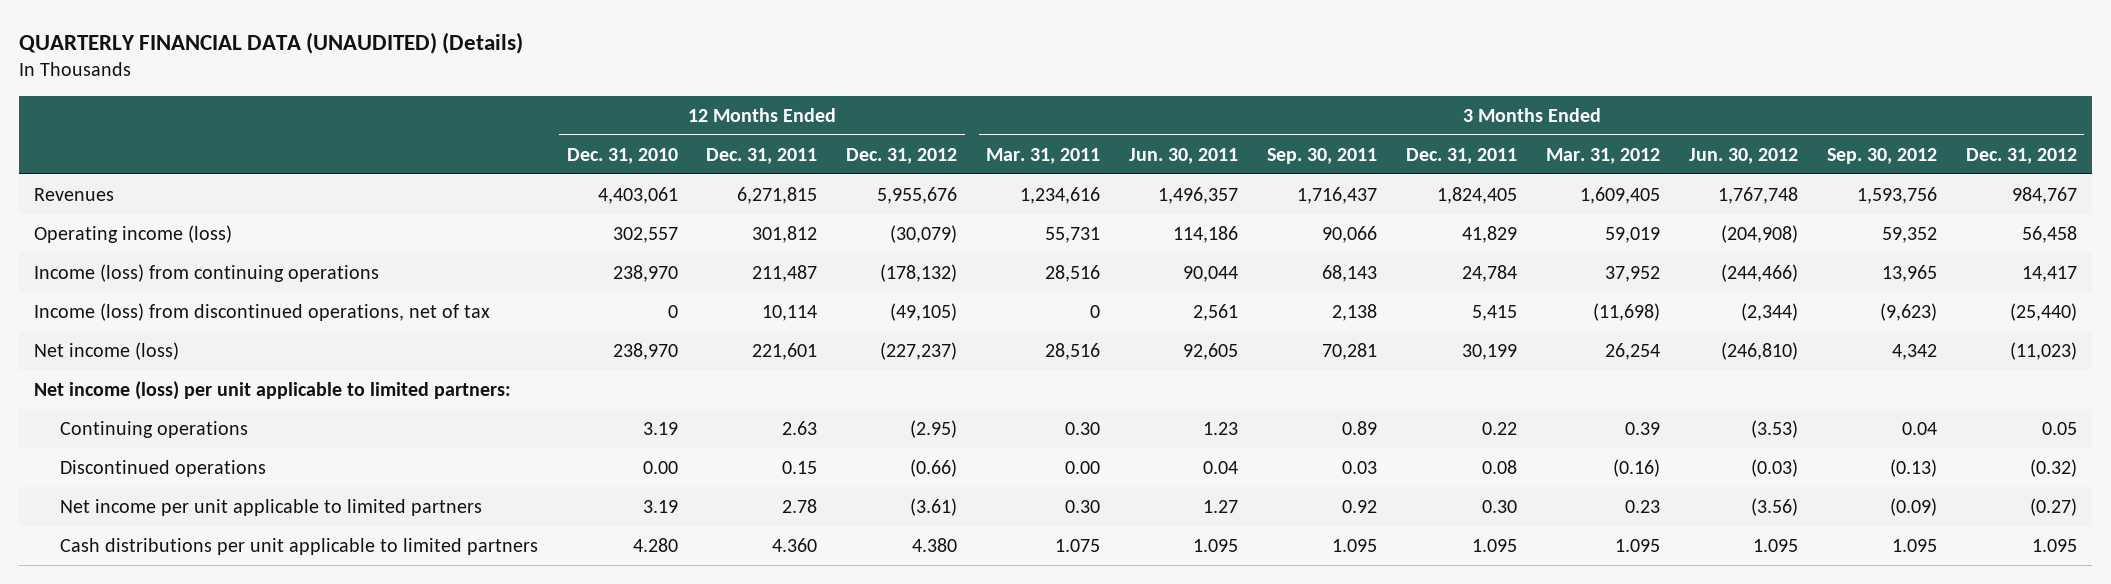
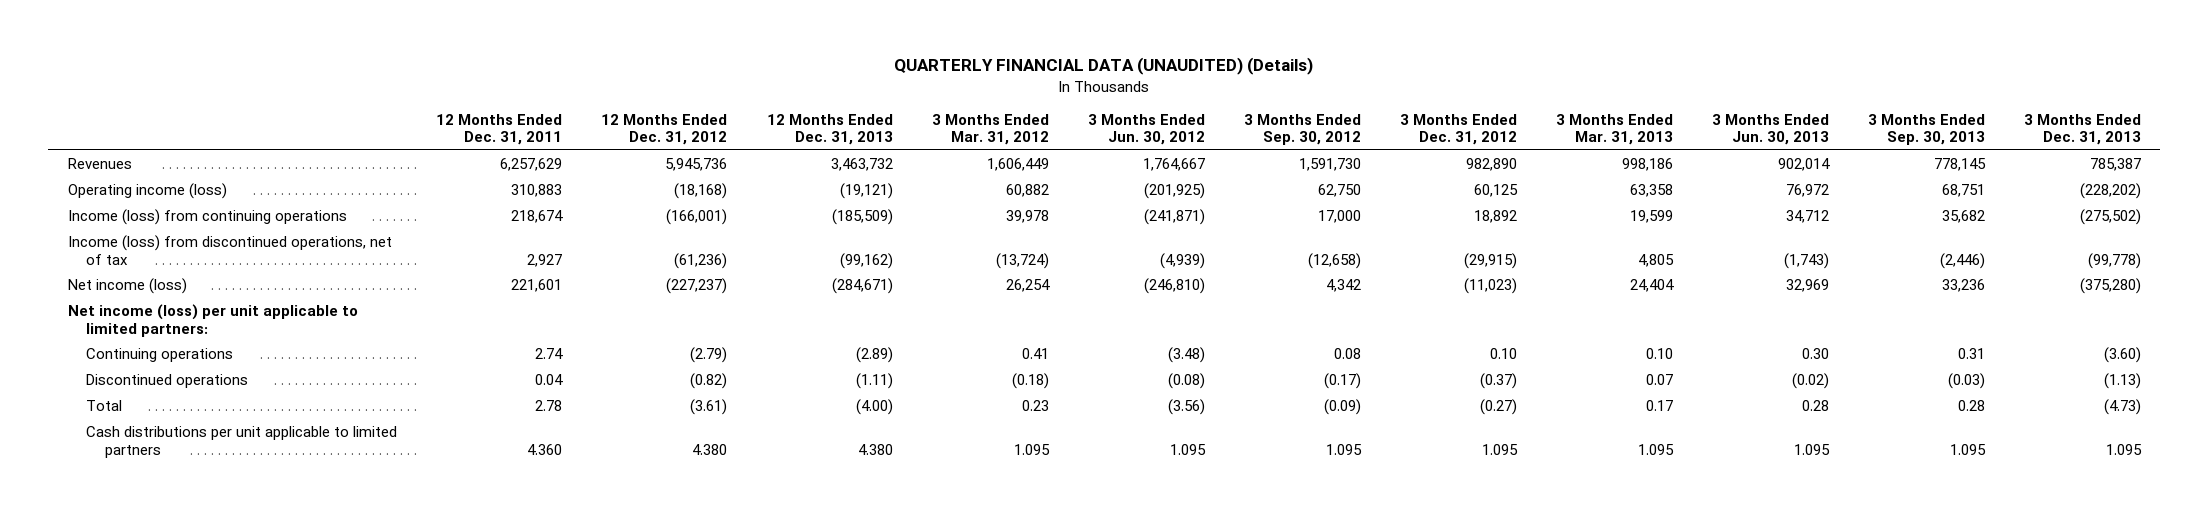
- | 12 Months Ended Dec. 31, 2010 | 12 Months Ended Dec. 31, 2011 | 12 Months Ended Dec. 31, 2012 | 3 Months Ended Mar. 31, 2011 | 3 Months Ended Jun. 30, 2011 | 3 Months Ended Sep. 30, 2011 | 3 Months Ended Dec. 31, 2011 | 3 Months Ended Mar. 31, 2012 | 3 Months Ended Jun. 30, 2012 | 3 Months Ended Sep. 30, 2012 | 3 Months Ended Dec. 31, 2012
+ | 12 Months Ended Dec. 31, 2011 | 12 Months Ended Dec. 31, 2012 | 12 Months Ended Dec. 31, 2013 | 3 Months Ended Mar. 31, 2012 | 3 Months Ended Jun. 30, 2012 | 3 Months Ended Sep. 30, 2012 | 3 Months Ended Dec. 31, 2012 | 3 Months Ended Mar. 31, 2013 | 3 Months Ended Jun. 30, 2013 | 3 Months Ended Sep. 30, 2013 | 3 Months Ended Dec. 31, 2013
- Revenues | 4,403,061 | 6,271,815 | 5,955,676 | 1,234,616 | 1,496,357 | 1,716,437 | 1,824,405 | 1,609,405 | 1,767,748 | 1,593,756 | 984,767
- Operating income (loss) | 302,557 | 301,812 | (30,079) | 55,731 | 114,186 | 90,066 | 41,829 | 59,019 | (204,908) | 59,352 | 56,458
- Income (loss) from continuing operations | 238,970 | 211,487 | (178,132) | 28,516 | 90,044 | 68,143 | 24,784 | 37,952 | (244,466) | 13,965 | 14,417
- Income (loss) from discontinued operations, net of tax | 0 | 10,114 | (49,105) | 0 | 2,561 | 2,138 | 5,415 | (11,698) | (2,344) | (9,623) | (25,440)
+ Revenues | 6,257,629 | 5,945,736 | 3,463,732 | 1,606,449 | 1,764,667 | 1,591,730 | 982,890 | 998,186 | 902,014 | 778,145 | 785,387
+ Operating income (loss) | 310,883 | (18,168) | (19,121) | 60,882 | (201,925) | 62,750 | 60,125 | 63,358 | 76,972 | 68,751 | (228,202)
+ Income (loss) from continuing operations | 218,674 | (166,001) | (185,509) | 39,978 | (241,871) | 17,000 | 18,892 | 19,599 | 34,712 | 35,682 | (275,502)
+ Income (loss) from discontinued operations, net of tax | 2,927 | (61,236) | (99,162) | (13,724) | (4,939) | (12,658) | (29,915) | 4,805 | (1,743) | (2,446) | (99,778)
- Continuing operations | 3.19 | 2.63 | (2.95) | 0.30 | 1.23 | 0.89 | 0.22 | 0.39 | (3.53) | 0.04 | 0.05
- Discontinued operations | 0.00 | 0.15 | (0.66) | 0.00 | 0.04 | 0.03 | 0.08 | (0.16) | (0.03) | (0.13) | (0.32)
- Net income per unit applicable to limited partners | 3.19 | 2.78 | (3.61) | 0.30 | 1.27 | 0.92 | 0.30 | 0.23 | (3.56) | (0.09) | (0.27)
+ Continuing operations | 2.74 | (2.79) | (2.89) | 0.41 | (3.48) | 0.08 | 0.10 | 0.10 | 0.30 | 0.31 | (3.60)
+ Discontinued operations | 0.04 | (0.82) | (1.11) | (0.18) | (0.08) | (0.17) | (0.37) | 0.07 | (0.02) | (0.03) | (1.13)
+ Total | 2.78 | (3.61) | (4.00) | 0.23 | (3.56) | (0.09) | (0.27) | 0.17 | 0.28 | 0.28 | (4.73)

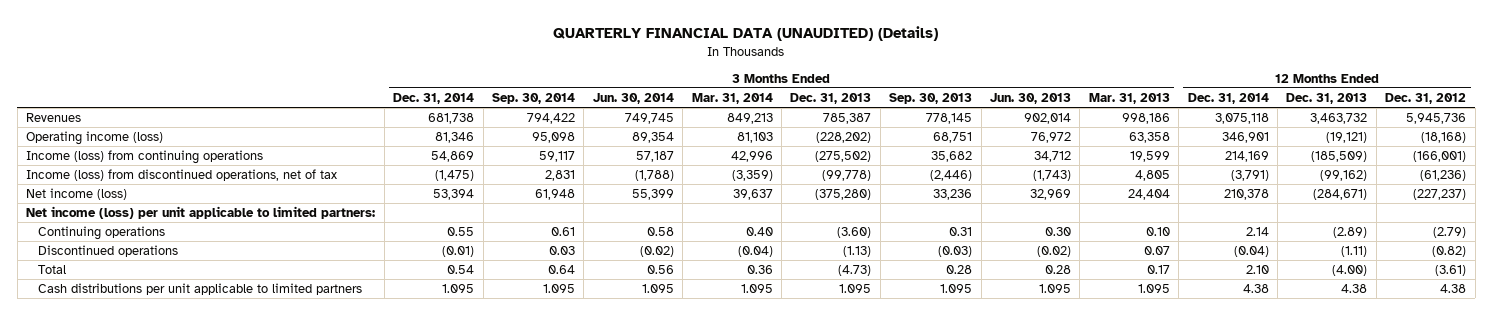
- | 12 Months Ended Dec. 31, 2011 | 12 Months Ended Dec. 31, 2012 | 12 Months Ended Dec. 31, 2013 | 3 Months Ended Mar. 31, 2012 | 3 Months Ended Jun. 30, 2012 | 3 Months Ended Sep. 30, 2012 | 3 Months Ended Dec. 31, 2012 | 3 Months Ended Mar. 31, 2013 | 3 Months Ended Jun. 30, 2013 | 3 Months Ended Sep. 30, 2013 | 3 Months Ended Dec. 31, 2013
+ | 3 Months Ended Dec. 31, 2014 | 3 Months Ended Sep. 30, 2014 | 3 Months Ended Jun. 30, 2014 | 3 Months Ended Mar. 31, 2014 | 3 Months Ended Dec. 31, 2013 | 3 Months Ended Sep. 30, 2013 | 3 Months Ended Jun. 30, 2013 | 3 Months Ended Mar. 31, 2013 | 12 Months Ended Dec. 31, 2014 | 12 Months Ended Dec. 31, 2013 | 12 Months Ended Dec. 31, 2012
- Cash distributions per unit applicable to limited partners | 4.360 | 4.380 | 4.380 | 1.095 | 1.095 | 1.095 | 1.095 | 1.095 | 1.095 | 1.095 | 1.095
+ Cash distributions per unit applicable to limited partners | 1.095 | 1.095 | 1.095 | 1.095 | 1.095 | 1.095 | 1.095 | 1.095 | 4.38 | 4.38 | 4.38

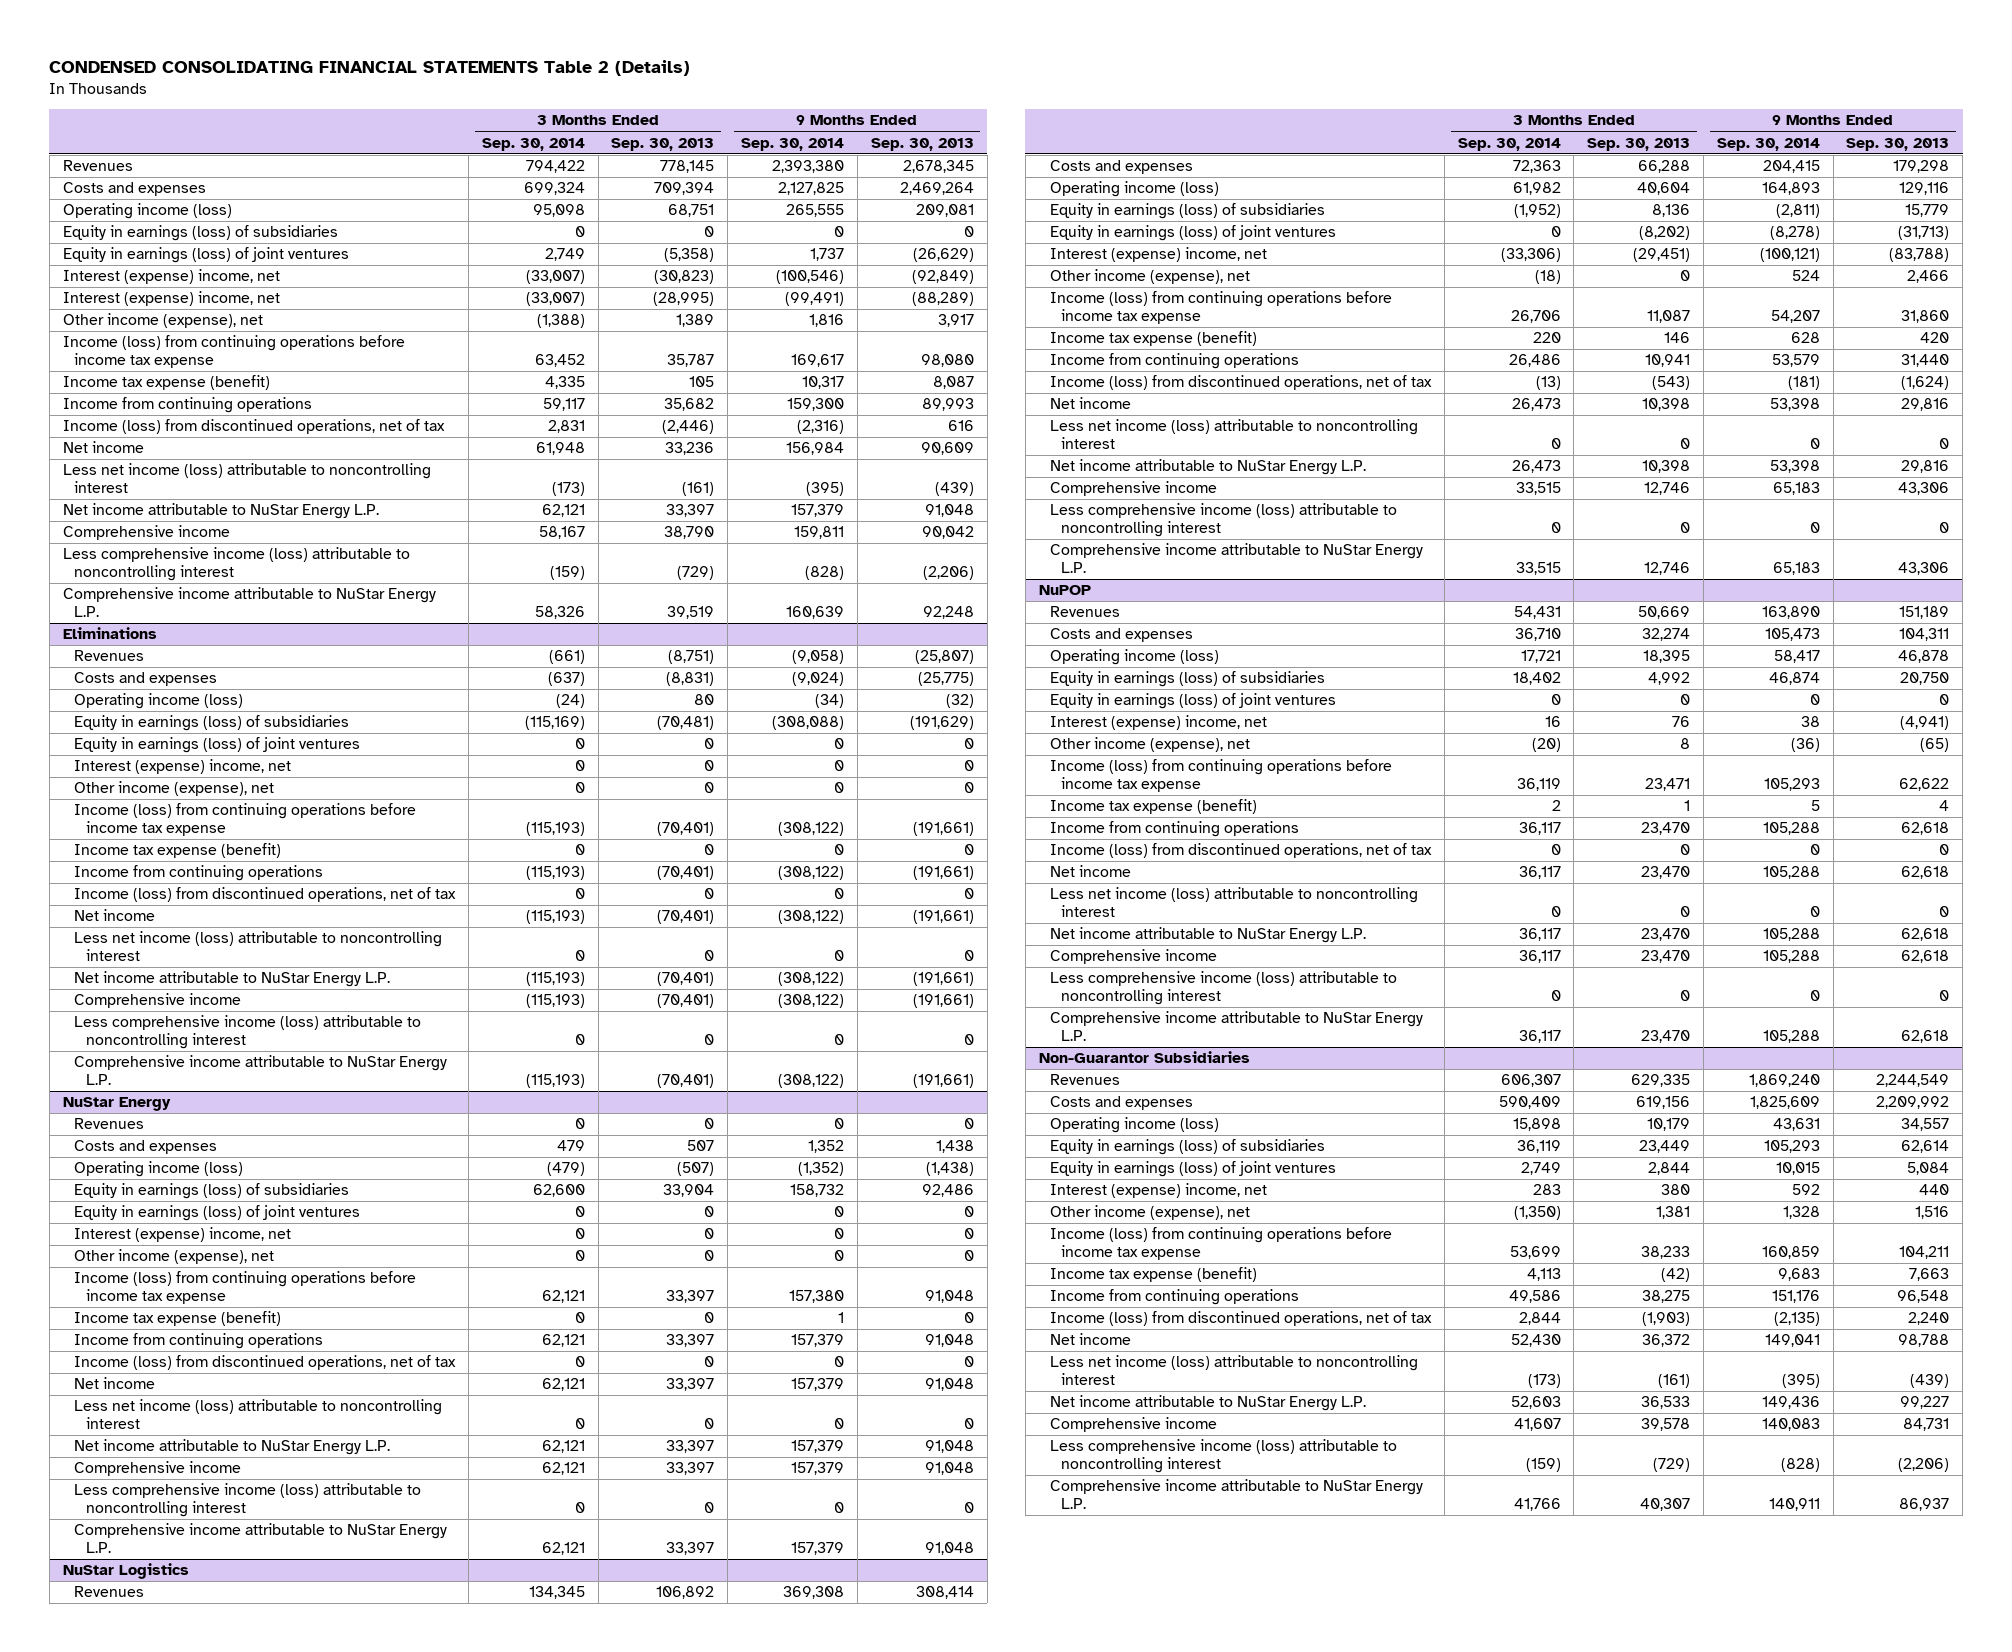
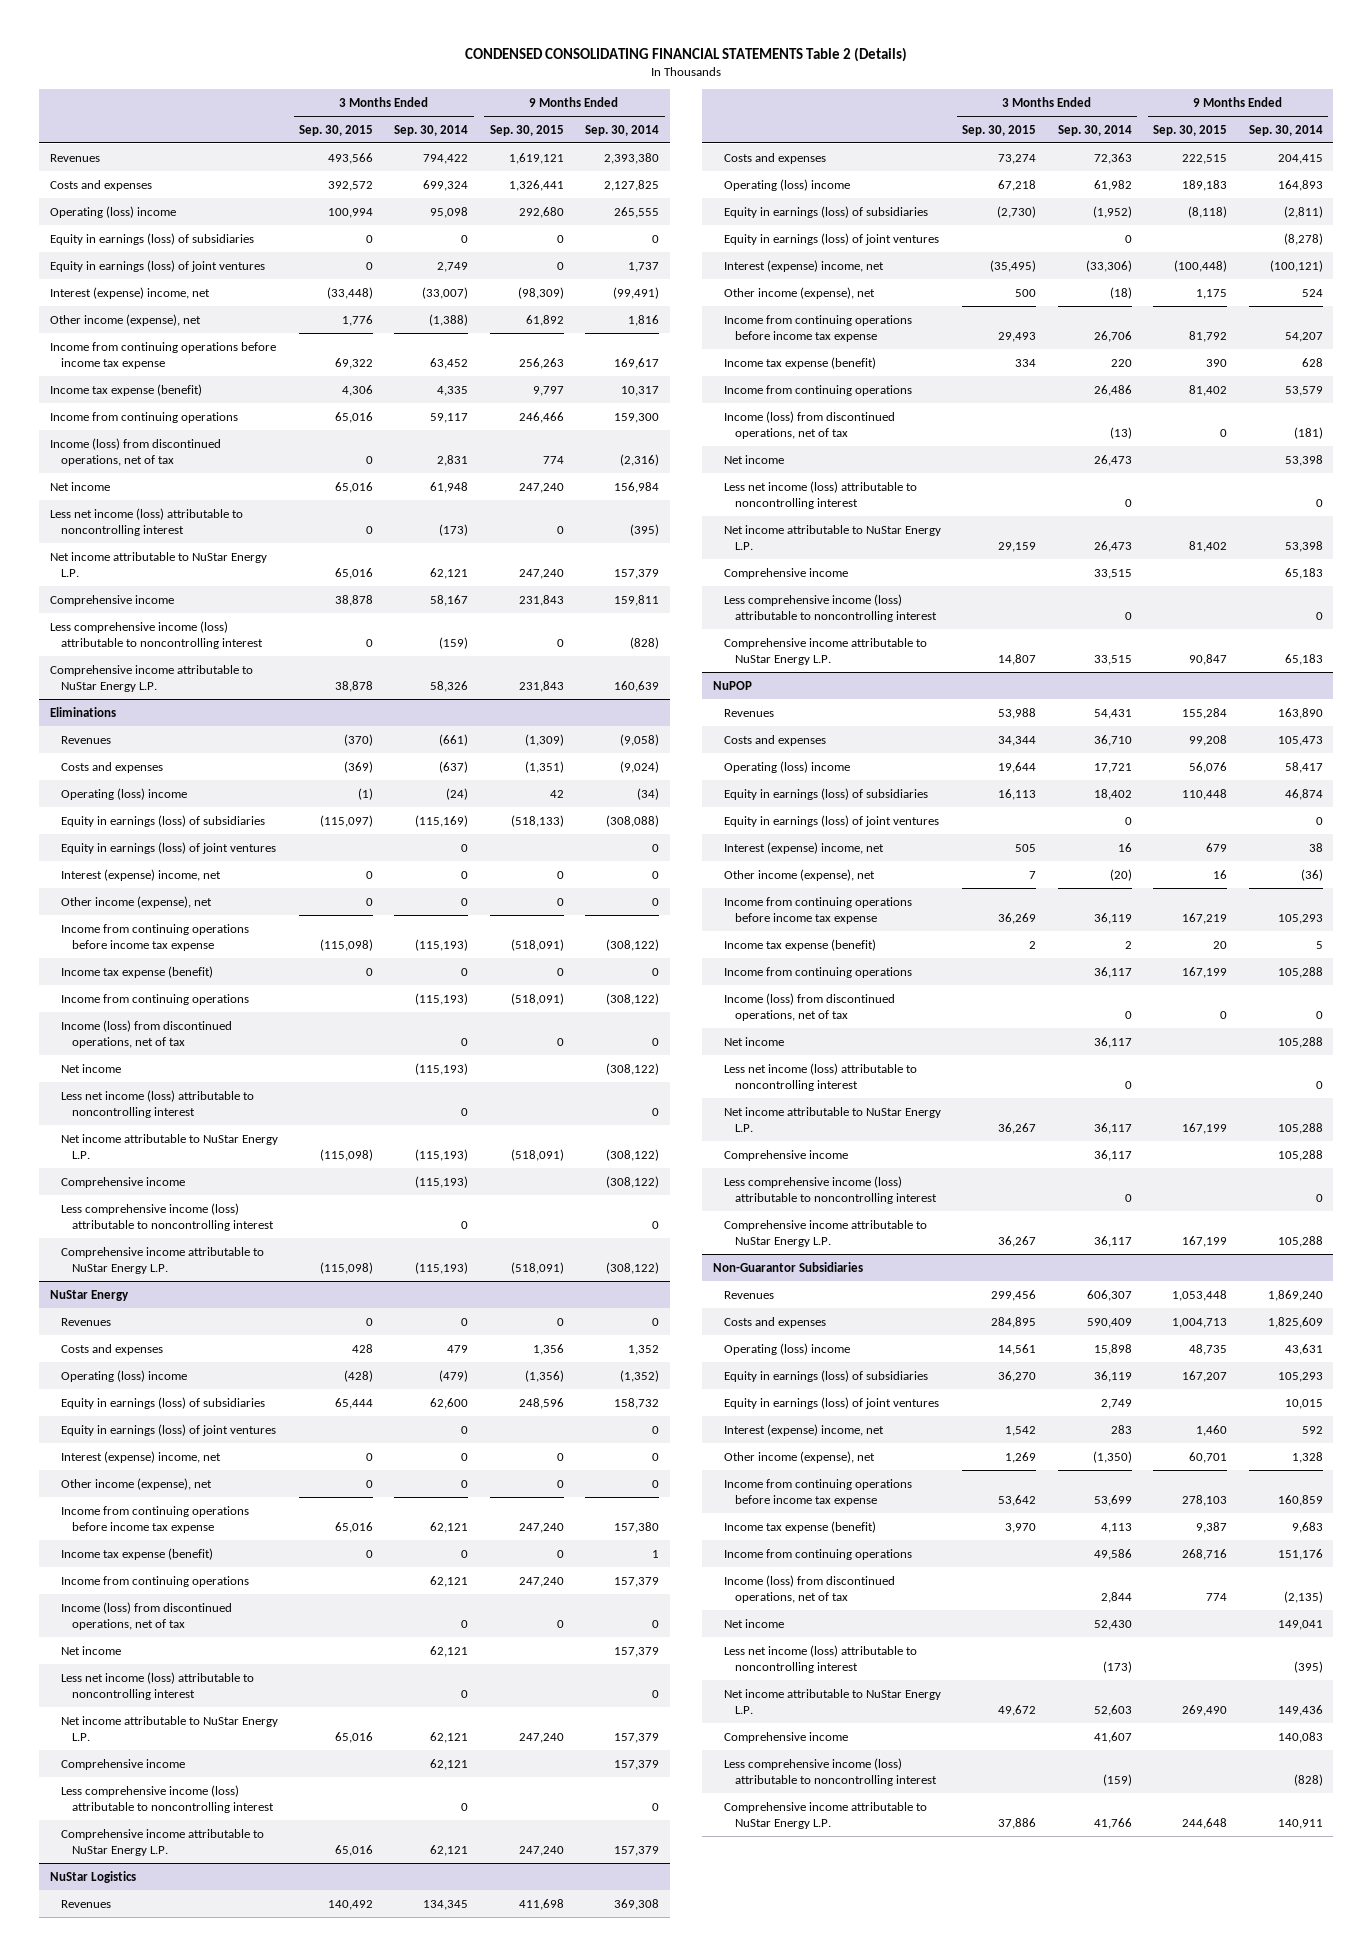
- | 3 Months Ended Sep. 30, 2014 | 3 Months Ended Sep. 30, 2013 | 9 Months Ended Sep. 30, 2014 | 9 Months Ended Sep. 30, 2013
+ | 3 Months Ended Sep. 30, 2015 | 3 Months Ended Sep. 30, 2014 | 9 Months Ended Sep. 30, 2015 | 9 Months Ended Sep. 30, 2014
- Operating income (loss) | 95,098 | 68,751 | 265,555 | 209,081
+ Operating (loss) income | 100,994 | 95,098 | 292,680 | 265,555
- Interest (expense) income, net | (33,007) | (30,823) | (100,546) | (92,849)
- Income (loss) from continuing operations before income tax expense | 63,452 | 35,787 | 169,617 | 98,080
+ Income from continuing operations before income tax expense | 69,322 | 63,452 | 256,263 | 169,617
@ Eliminations
- Operating income (loss) | (24) | 80 | (34) | (32)
+ Operating (loss) income | (1) | (24) | 42 | (34)
- Income (loss) from continuing operations before income tax expense | (115,193) | (70,401) | (308,122) | (191,661)
+ Income from continuing operations before income tax expense | (115,098) | (115,193) | (518,091) | (308,122)
@ NuStar Energy
- Operating income (loss) | (479) | (507) | (1,352) | (1,438)
+ Operating (loss) income | (428) | (479) | (1,356) | (1,352)
- Income (loss) from continuing operations before income tax expense | 62,121 | 33,397 | 157,380 | 91,048
+ Income from continuing operations before income tax expense | 65,016 | 62,121 | 247,240 | 157,380
@ NuStar Logistics
- Operating income (loss) | 61,982 | 40,604 | 164,893 | 129,116
+ Operating (loss) income | 67,218 | 61,982 | 189,183 | 164,893
- Income (loss) from continuing operations before income tax expense | 26,706 | 11,087 | 54,207 | 31,860
+ Income from continuing operations before income tax expense | 29,493 | 26,706 | 81,792 | 54,207
@ NuPOP
- Operating income (loss) | 17,721 | 18,395 | 58,417 | 46,878
+ Operating (loss) income | 19,644 | 17,721 | 56,076 | 58,417
- Income (loss) from continuing operations before income tax expense | 36,119 | 23,471 | 105,293 | 62,622
+ Income from continuing operations before income tax expense | 36,269 | 36,119 | 167,219 | 105,293
@ Non-Guarantor Subsidiaries
- Operating income (loss) | 15,898 | 10,179 | 43,631 | 34,557
+ Operating (loss) income | 14,561 | 15,898 | 48,735 | 43,631
- Income (loss) from continuing operations before income tax expense | 53,699 | 38,233 | 160,859 | 104,211
+ Income from continuing operations before income tax expense | 53,642 | 53,699 | 278,103 | 160,859

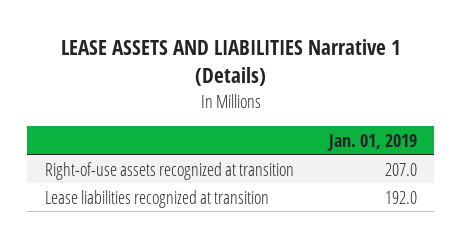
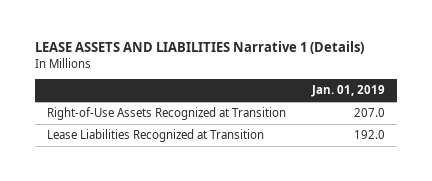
- Right-of-use assets recognized at transition | 207.0
- Lease liabilities recognized at transition | 192.0
+ Right-of-Use Assets Recognized at Transition | 207.0
+ Lease Liabilities Recognized at Transition | 192.0

